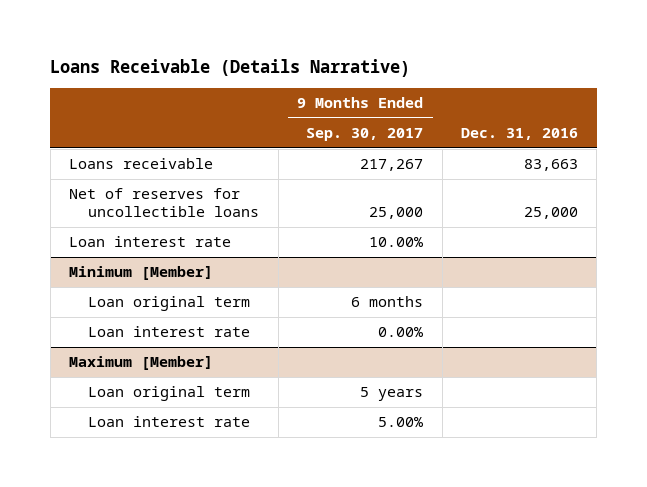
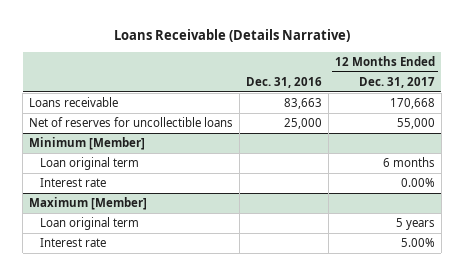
- | 9 Months Ended Sep. 30, 2017 | Dec. 31, 2016
+ | Dec. 31, 2016 | 12 Months Ended Dec. 31, 2017
- Loan interest rate | 10.00% |
@ Minimum [Member]
- Loan interest rate | 0.00% |
+ Interest rate | | 0.00%
@ Maximum [Member]
- Loan interest rate | 5.00% |
+ Interest rate | | 5.00%

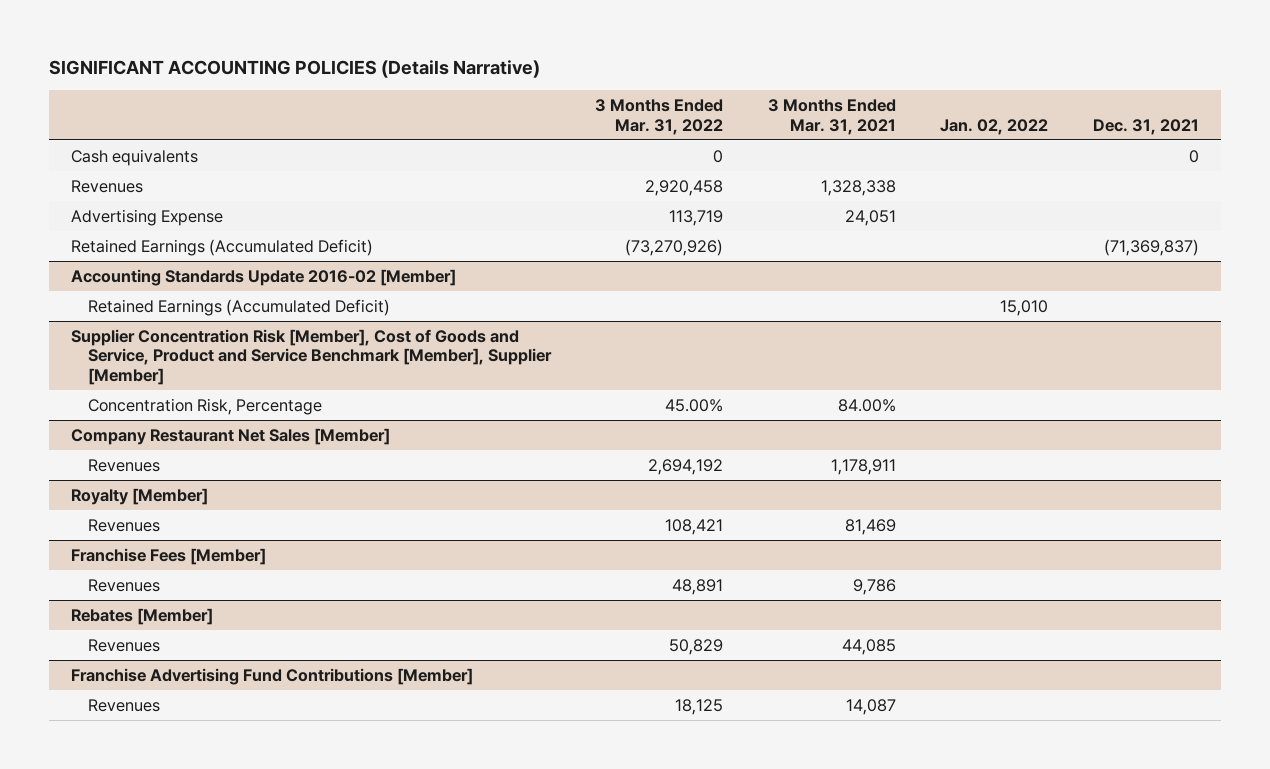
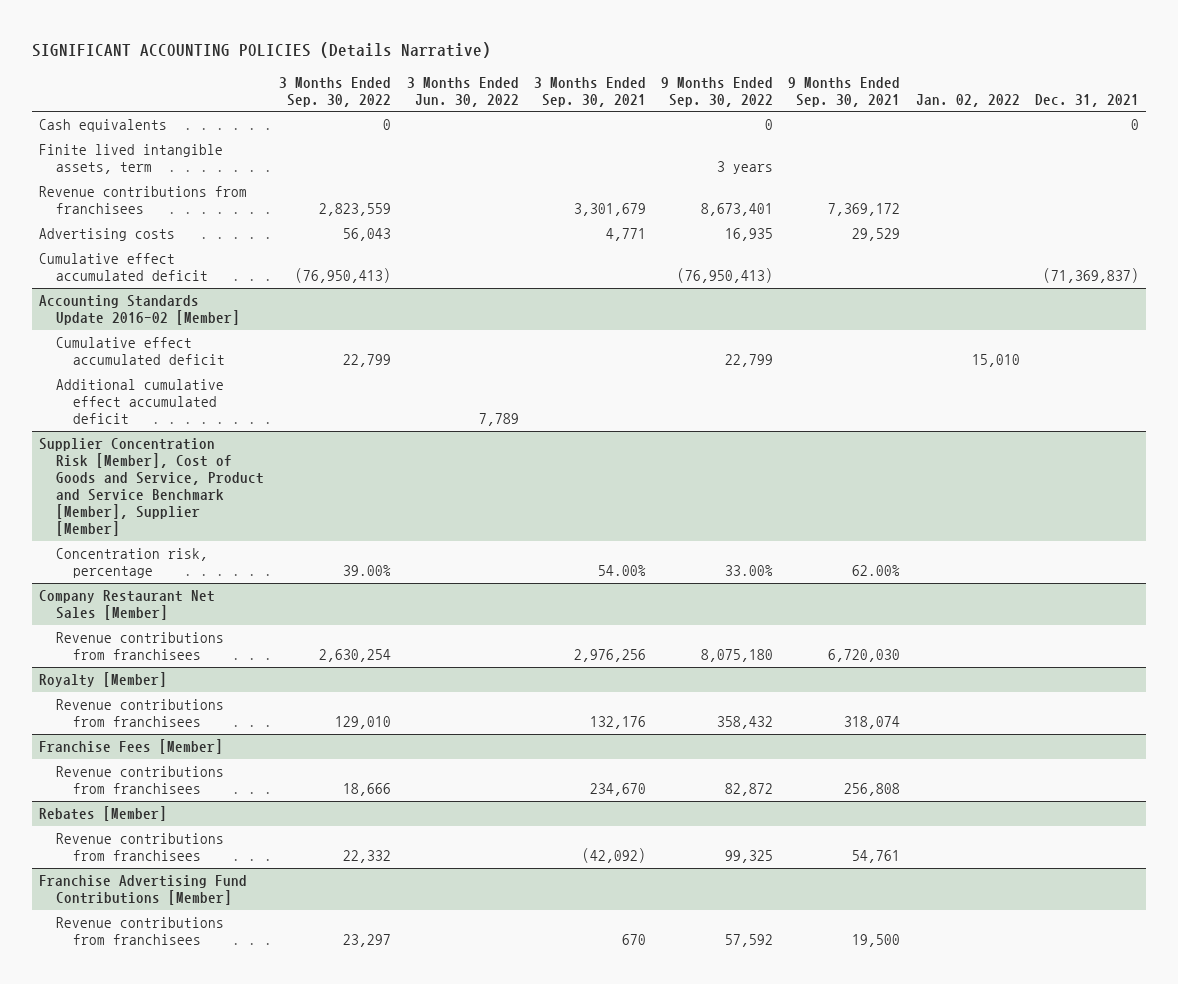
- | 3 Months Ended Mar. 31, 2022 | 3 Months Ended Mar. 31, 2021 | Jan. 02, 2022 | Dec. 31, 2021
+ | 3 Months Ended Sep. 30, 2022 | 3 Months Ended Jun. 30, 2022 | 3 Months Ended Sep. 30, 2021 | 9 Months Ended Sep. 30, 2022 | 9 Months Ended Sep. 30, 2021 | Jan. 02, 2022 | Dec. 31, 2021
- Revenues | 2,920,458 | 1,328,338 | |
- Advertising Expense | 113,719 | 24,051 | |
- Retained Earnings (Accumulated Deficit) | (73,270,926) | | | (71,369,837)
+ Finite lived intangible assets, term | | | | 3 years | | |
+ Revenue contributions from franchisees | 2,823,559 | | 3,301,679 | 8,673,401 | 7,369,172 | |
+ Advertising costs | 56,043 | | 4,771 | 16,935 | 29,529 | |
+ Cumulative effect accumulated deficit | (76,950,413) | | | (76,950,413) | | | (71,369,837)
@ Accounting Standards Update 2016-02 [Member]
- Retained Earnings (Accumulated Deficit) | | | 15,010 |
+ Cumulative effect accumulated deficit | 22,799 | | | 22,799 | | 15,010 |
+ Additional cumulative effect accumulated deficit | | 7,789 | | | | |
@ Supplier Concentration Risk [Member], Cost of Goods and Service, Product and Service Benchmark [Member], Supplier [Member]
- Concentration Risk, Percentage | 45.00% | 84.00% | |
+ Concentration risk, percentage | 39.00% | | 54.00% | 33.00% | 62.00% | |
@ Company Restaurant Net Sales [Member]
- Revenues | 2,694,192 | 1,178,911 | |
+ Revenue contributions from franchisees | 2,630,254 | | 2,976,256 | 8,075,180 | 6,720,030 | |
@ Royalty [Member]
- Revenues | 108,421 | 81,469 | |
+ Revenue contributions from franchisees | 129,010 | | 132,176 | 358,432 | 318,074 | |
@ Franchise Fees [Member]
- Revenues | 48,891 | 9,786 | |
+ Revenue contributions from franchisees | 18,666 | | 234,670 | 82,872 | 256,808 | |
@ Rebates [Member]
- Revenues | 50,829 | 44,085 | |
+ Revenue contributions from franchisees | 22,332 | | (42,092) | 99,325 | 54,761 | |
@ Franchise Advertising Fund Contributions [Member]
- Revenues | 18,125 | 14,087 | |
+ Revenue contributions from franchisees | 23,297 | | 670 | 57,592 | 19,500 | |

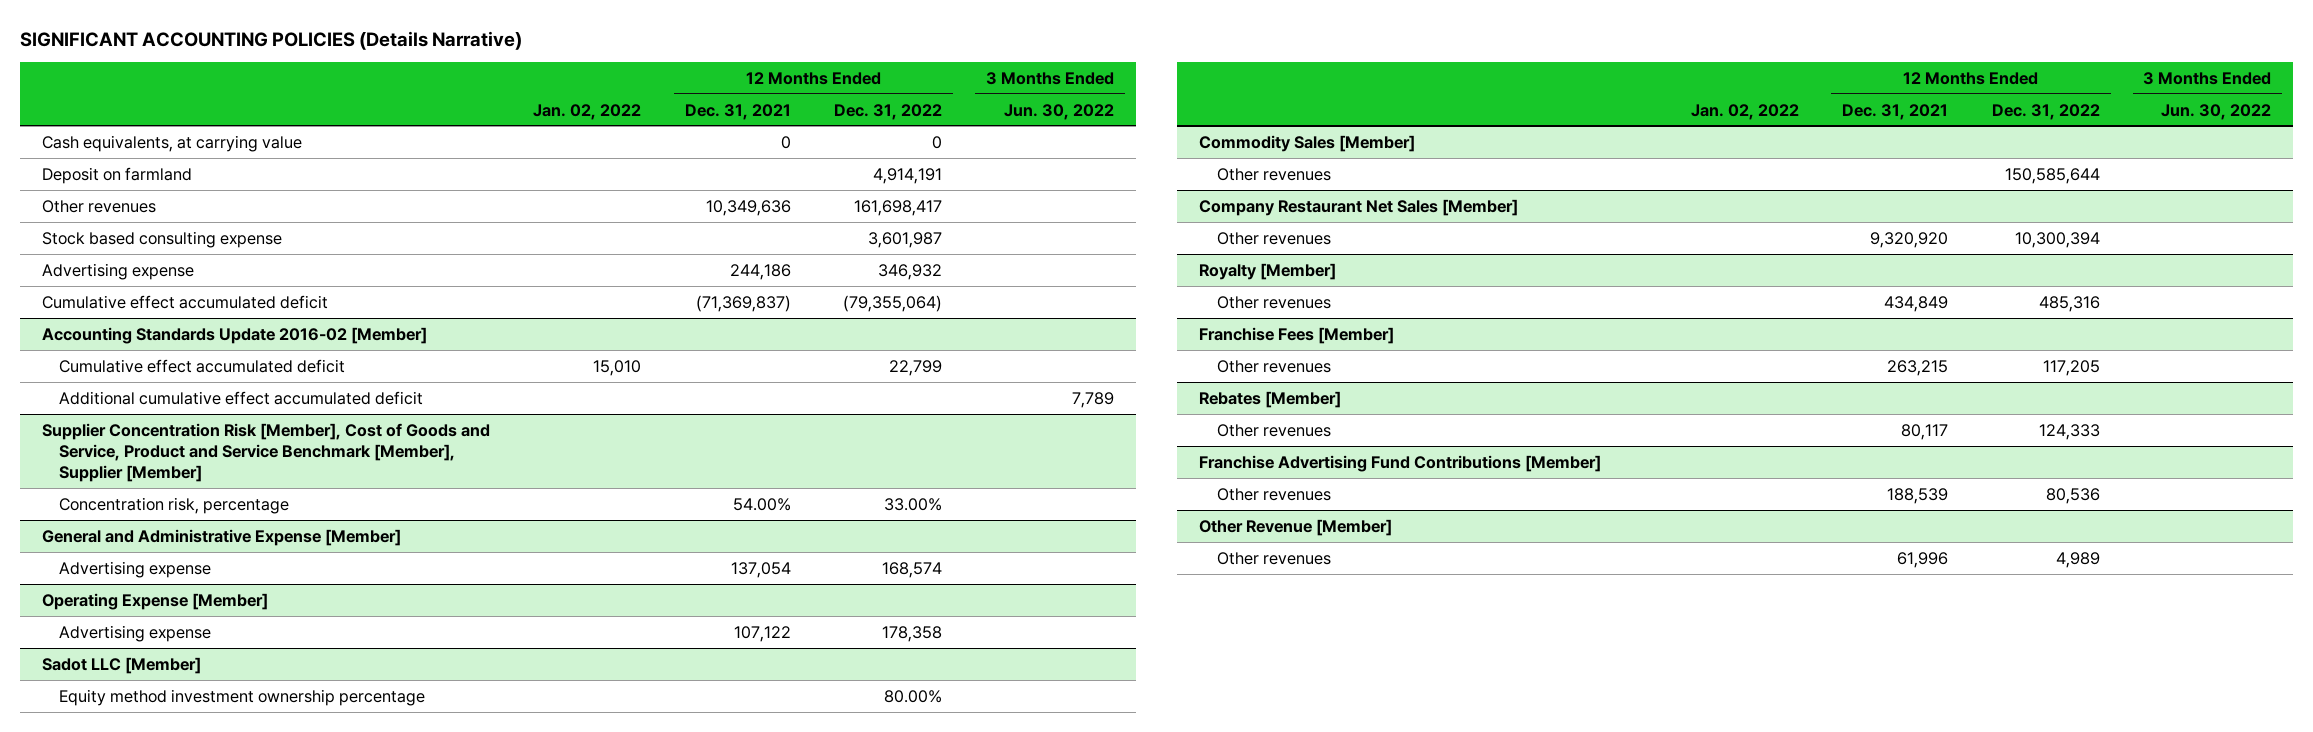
- | 3 Months Ended Sep. 30, 2022 | 3 Months Ended Jun. 30, 2022 | 3 Months Ended Sep. 30, 2021 | 9 Months Ended Sep. 30, 2022 | 9 Months Ended Sep. 30, 2021 | Jan. 02, 2022 | Dec. 31, 2021
+ | Jan. 02, 2022 | 12 Months Ended Dec. 31, 2021 | 12 Months Ended Dec. 31, 2022 | 3 Months Ended Jun. 30, 2022
- Cash equivalents | 0 | | | 0 | | | 0
- Finite lived intangible assets, term | | | | 3 years | | |
- Revenue contributions from franchisees | 2,823,559 | | 3,301,679 | 8,673,401 | 7,369,172 | |
- Advertising costs | 56,043 | | 4,771 | 16,935 | 29,529 | |
+ Cash equivalents, at carrying value | | 0 | 0 |
+ Deposit on farmland | | | 4,914,191 |
+ Other revenues | | 10,349,636 | 161,698,417 |
+ Stock based consulting expense | | | 3,601,987 |
+ Advertising expense | | 244,186 | 346,932 |
+ General and Administrative Expense [Member]
+ Advertising expense | | 137,054 | 168,574 |
+ Operating Expense [Member]
+ Advertising expense | | 107,122 | 178,358 |
+ Sadot LLC [Member]
+ Equity method investment ownership percentage | | | 80.00% |
+ Commodity Sales [Member]
+ Other revenues | | | 150,585,644 |
@ Company Restaurant Net Sales [Member]
- Revenue contributions from franchisees | 2,630,254 | | 2,976,256 | 8,075,180 | 6,720,030 | |
+ Other revenues | | 9,320,920 | 10,300,394 |
@ Royalty [Member]
- Revenue contributions from franchisees | 129,010 | | 132,176 | 358,432 | 318,074 | |
+ Other revenues | | 434,849 | 485,316 |
@ Franchise Fees [Member]
- Revenue contributions from franchisees | 18,666 | | 234,670 | 82,872 | 256,808 | |
+ Other revenues | | 263,215 | 117,205 |
@ Rebates [Member]
- Revenue contributions from franchisees | 22,332 | | (42,092) | 99,325 | 54,761 | |
+ Other revenues | | 80,117 | 124,333 |
@ Franchise Advertising Fund Contributions [Member]
- Revenue contributions from franchisees | 23,297 | | 670 | 57,592 | 19,500 | |
+ Other revenues | | 188,539 | 80,536 |
+ Other Revenue [Member]
+ Other revenues | | 61,996 | 4,989 |

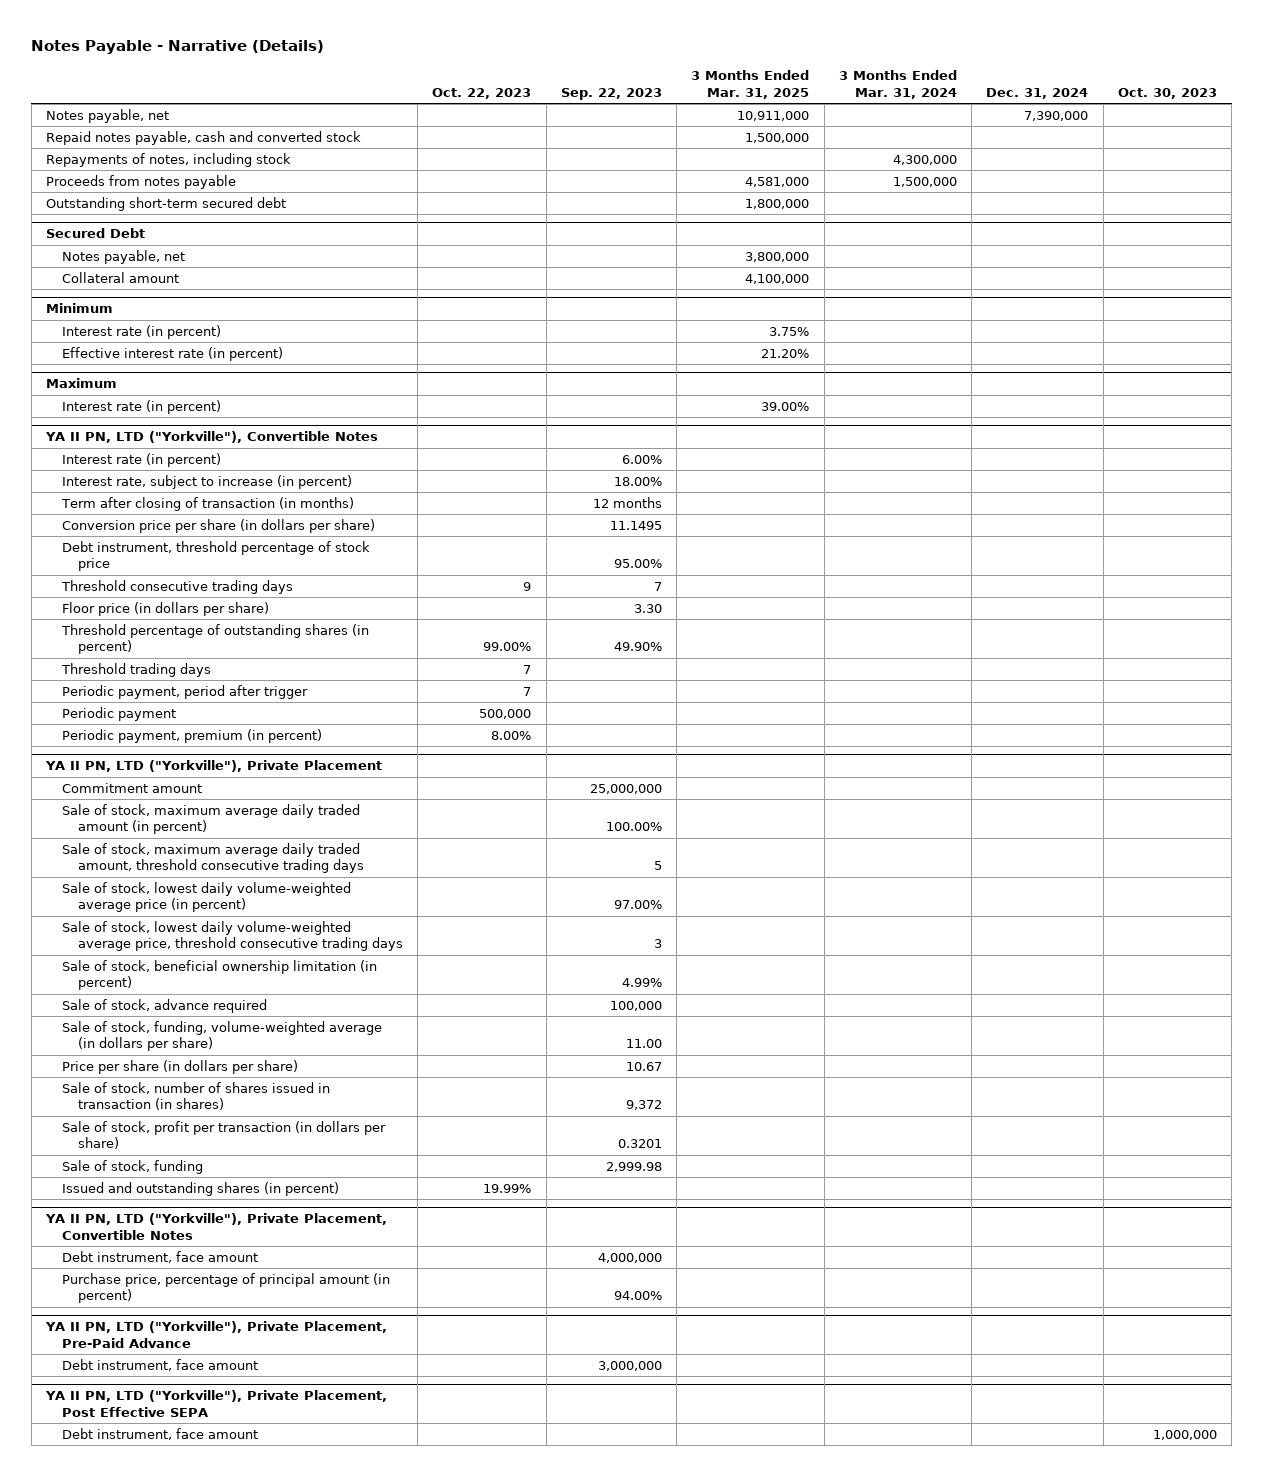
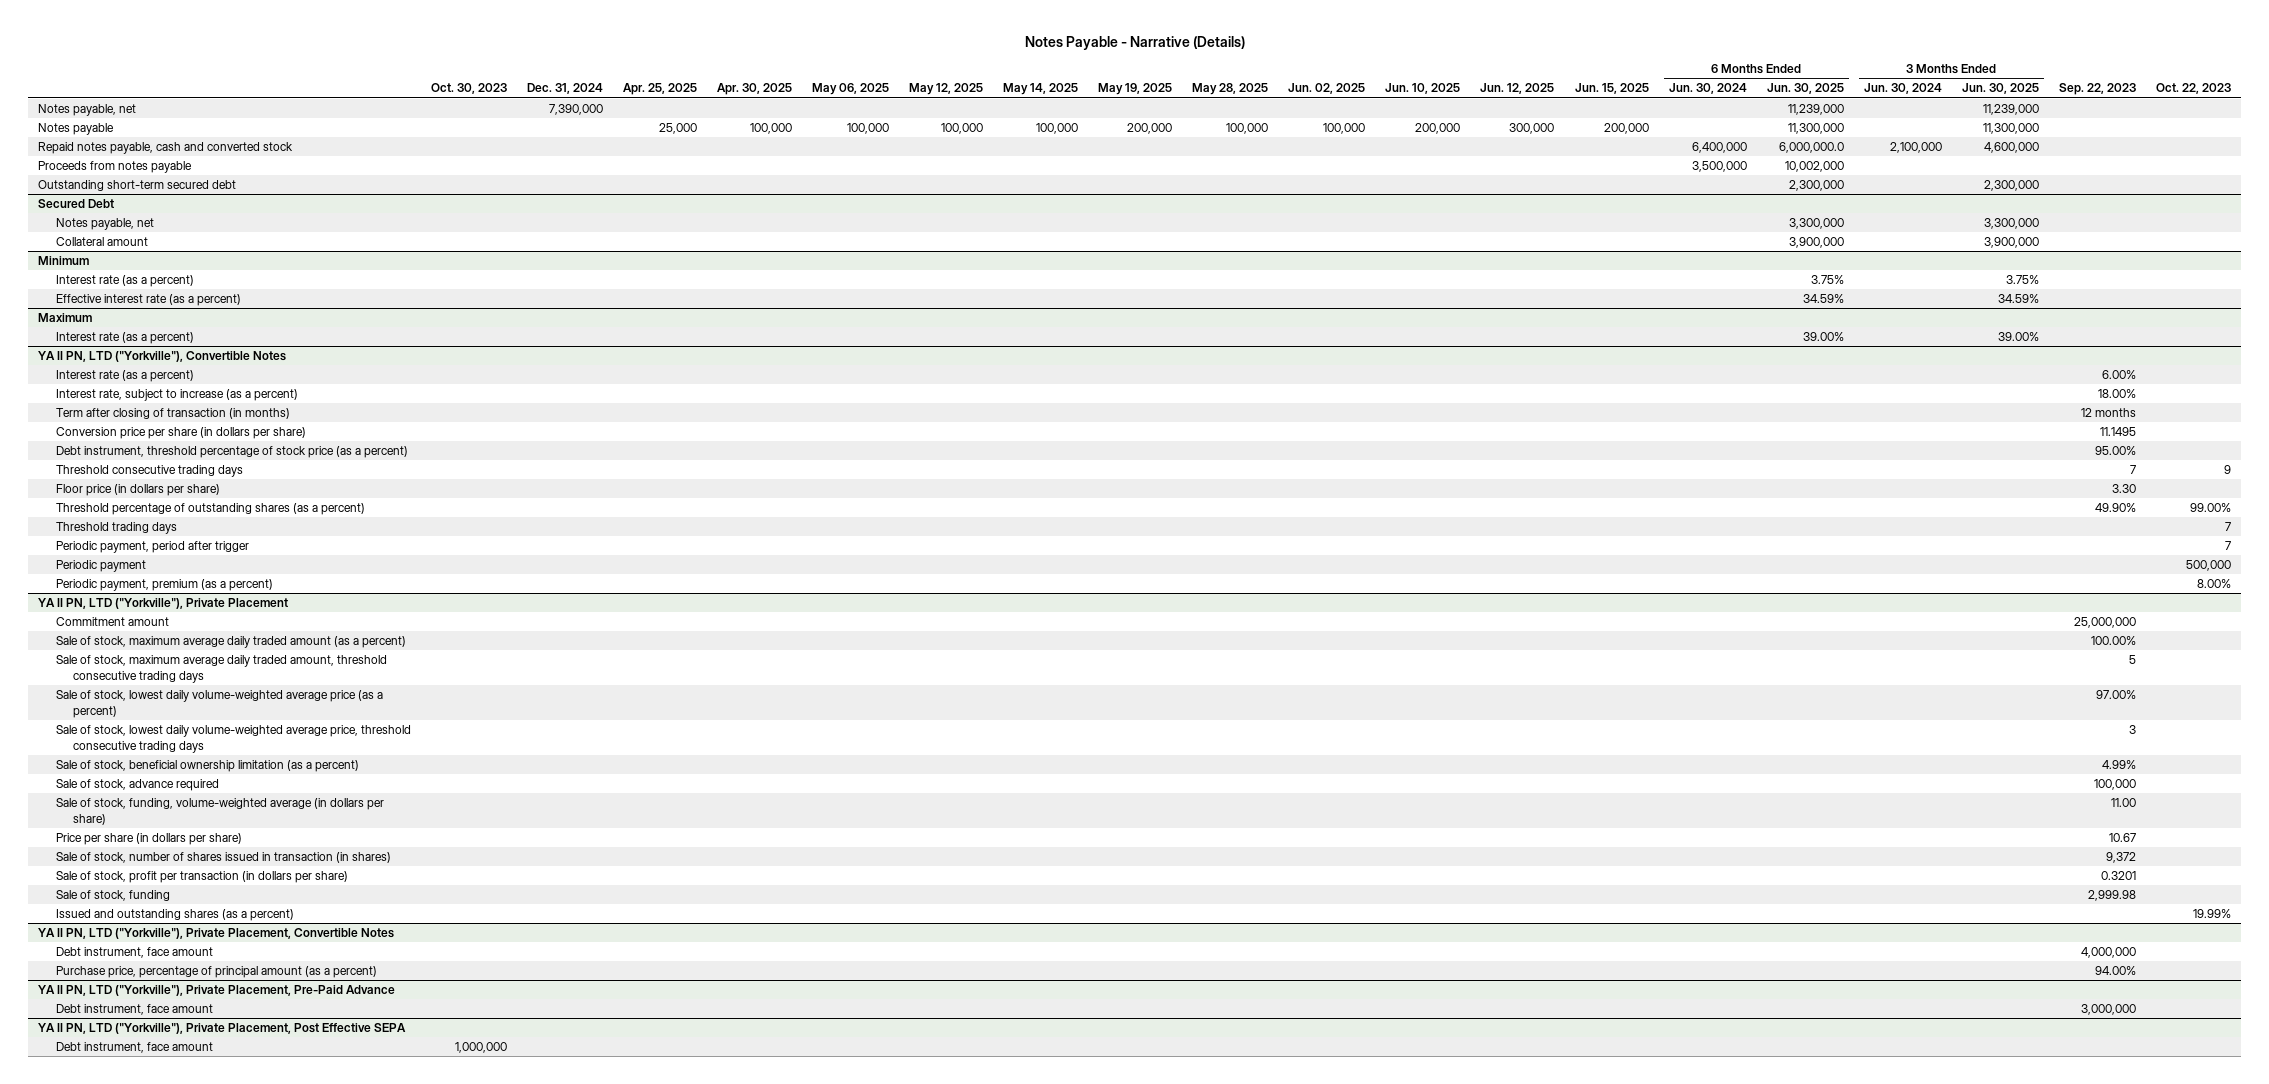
- | Oct. 22, 2023 | Sep. 22, 2023 | 3 Months Ended Mar. 31, 2025 | 3 Months Ended Mar. 31, 2024 | Dec. 31, 2024 | Oct. 30, 2023
+ | Oct. 30, 2023 | Dec. 31, 2024 | Apr. 25, 2025 | Apr. 30, 2025 | May 06, 2025 | May 12, 2025 | May 14, 2025 | May 19, 2025 | May 28, 2025 | Jun. 02, 2025 | Jun. 10, 2025 | Jun. 12, 2025 | Jun. 15, 2025 | 6 Months Ended Jun. 30, 2024 | 6 Months Ended Jun. 30, 2025 | 3 Months Ended Jun. 30, 2024 | 3 Months Ended Jun. 30, 2025 | Sep. 22, 2023 | Oct. 22, 2023
+ Notes payable | | | 25,000 | 100,000 | 100,000 | 100,000 | 100,000 | 200,000 | 100,000 | 100,000 | 200,000 | 300,000 | 200,000 | | 11,300,000 | | 11,300,000 | |
- Repayments of notes, including stock | | | | 4,300,000 | |
@ Minimum
- Interest rate (in percent) | | | 3.75% | | |
- Effective interest rate (in percent) | | | 21.20% | | |
+ Interest rate (as a percent) | | | | | | | | | | | | | | | 3.75% | | 3.75% | |
+ Effective interest rate (as a percent) | | | | | | | | | | | | | | | 34.59% | | 34.59% | |
@ Maximum
- Interest rate (in percent) | | | 39.00% | | |
+ Interest rate (as a percent) | | | | | | | | | | | | | | | 39.00% | | 39.00% | |
@ YA II PN, LTD ("Yorkville"), Convertible Notes
- Interest rate (in percent) | | 6.00% | | | |
- Interest rate, subject to increase (in percent) | | 18.00% | | | |
+ Interest rate (as a percent) | | | | | | | | | | | | | | | | | | 6.00% |
+ Interest rate, subject to increase (as a percent) | | | | | | | | | | | | | | | | | | 18.00% |
- Debt instrument, threshold percentage of stock price | | 95.00% | | | |
+ Debt instrument, threshold percentage of stock price (as a percent) | | | | | | | | | | | | | | | | | | 95.00% |
- Threshold percentage of outstanding shares (in percent) | 99.00% | 49.90% | | | |
+ Threshold percentage of outstanding shares (as a percent) | | | | | | | | | | | | | | | | | | 49.90% | 99.00%
- Periodic payment, premium (in percent) | 8.00% | | | | |
+ Periodic payment, premium (as a percent) | | | | | | | | | | | | | | | | | | | 8.00%
@ YA II PN, LTD ("Yorkville"), Private Placement
- Sale of stock, maximum average daily traded amount (in percent) | | 100.00% | | | |
+ Sale of stock, maximum average daily traded amount (as a percent) | | | | | | | | | | | | | | | | | | 100.00% |
- Sale of stock, lowest daily volume-weighted average price (in percent) | | 97.00% | | | |
+ Sale of stock, lowest daily volume-weighted average price (as a percent) | | | | | | | | | | | | | | | | | | 97.00% |
- Sale of stock, beneficial ownership limitation (in percent) | | 4.99% | | | |
+ Sale of stock, beneficial ownership limitation (as a percent) | | | | | | | | | | | | | | | | | | 4.99% |
- Issued and outstanding shares (in percent) | 19.99% | | | | |
+ Issued and outstanding shares (as a percent) | | | | | | | | | | | | | | | | | | | 19.99%
@ YA II PN, LTD ("Yorkville"), Private Placement, Convertible Notes
- Purchase price, percentage of principal amount (in percent) | | 94.00% | | | |
+ Purchase price, percentage of principal amount (as a percent) | | | | | | | | | | | | | | | | | | 94.00% |

